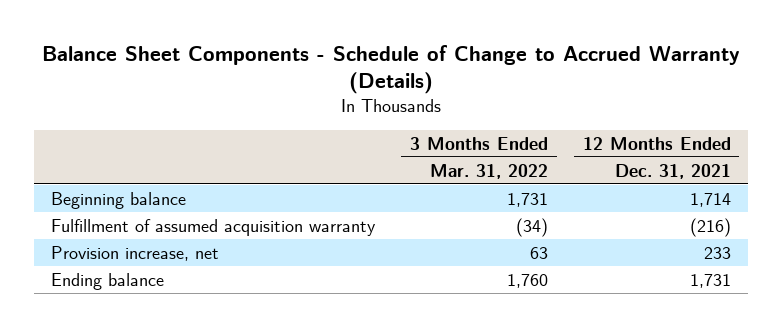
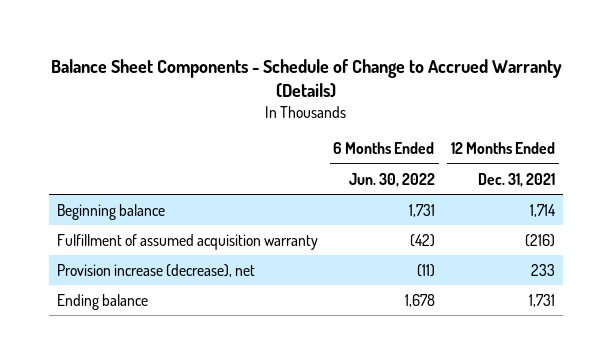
- | 3 Months Ended Mar. 31, 2022 | 12 Months Ended Dec. 31, 2021
+ | 6 Months Ended Jun. 30, 2022 | 12 Months Ended Dec. 31, 2021
- Provision increase, net | 63 | 233
+ Provision increase (decrease), net | (11) | 233

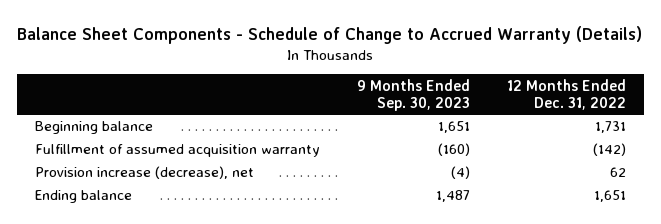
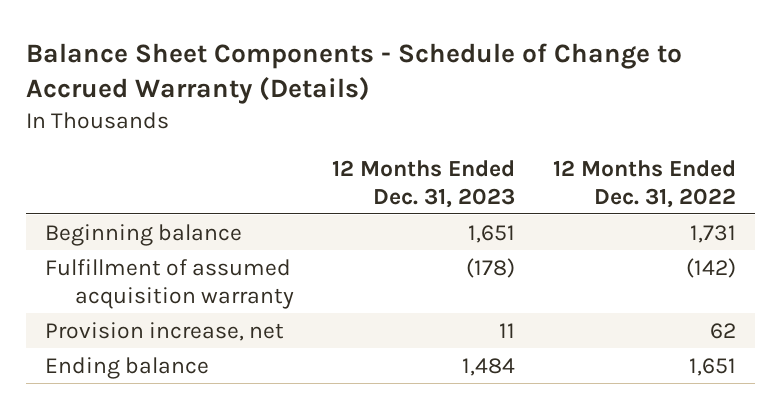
- | 9 Months Ended Sep. 30, 2023 | 12 Months Ended Dec. 31, 2022
+ | 12 Months Ended Dec. 31, 2023 | 12 Months Ended Dec. 31, 2022
- Provision increase (decrease), net | (4) | 62
+ Provision increase, net | 11 | 62

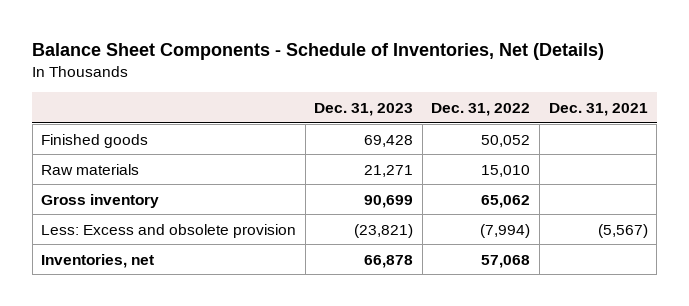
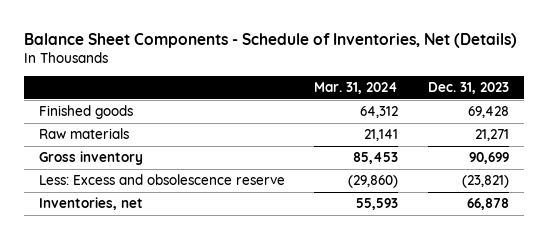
- | Dec. 31, 2023 | Dec. 31, 2022 | Dec. 31, 2021
+ | Mar. 31, 2024 | Dec. 31, 2023
- Less: Excess and obsolete provision | (23,821) | (7,994) | (5,567)
+ Less: Excess and obsolescence reserve | (29,860) | (23,821)

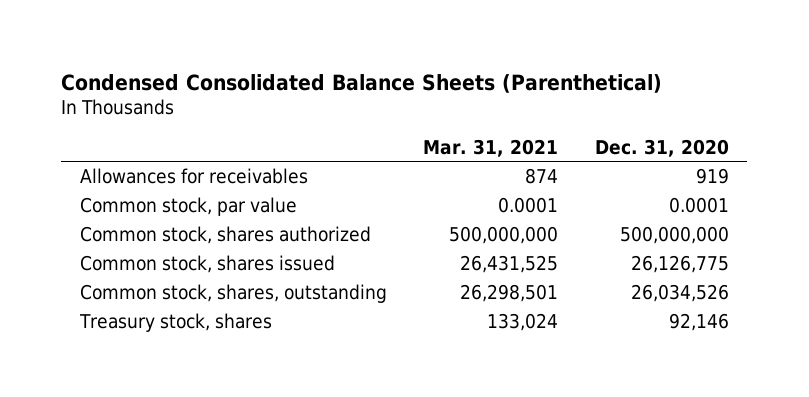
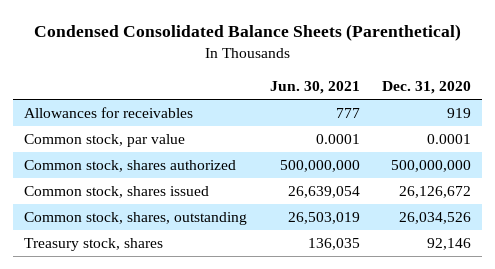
- | Mar. 31, 2021 | Dec. 31, 2020
+ | Jun. 30, 2021 | Dec. 31, 2020
- Common stock, shares issued | 26,431,525 | 26,126,775
+ Common stock, shares issued | 26,639,054 | 26,126,672

